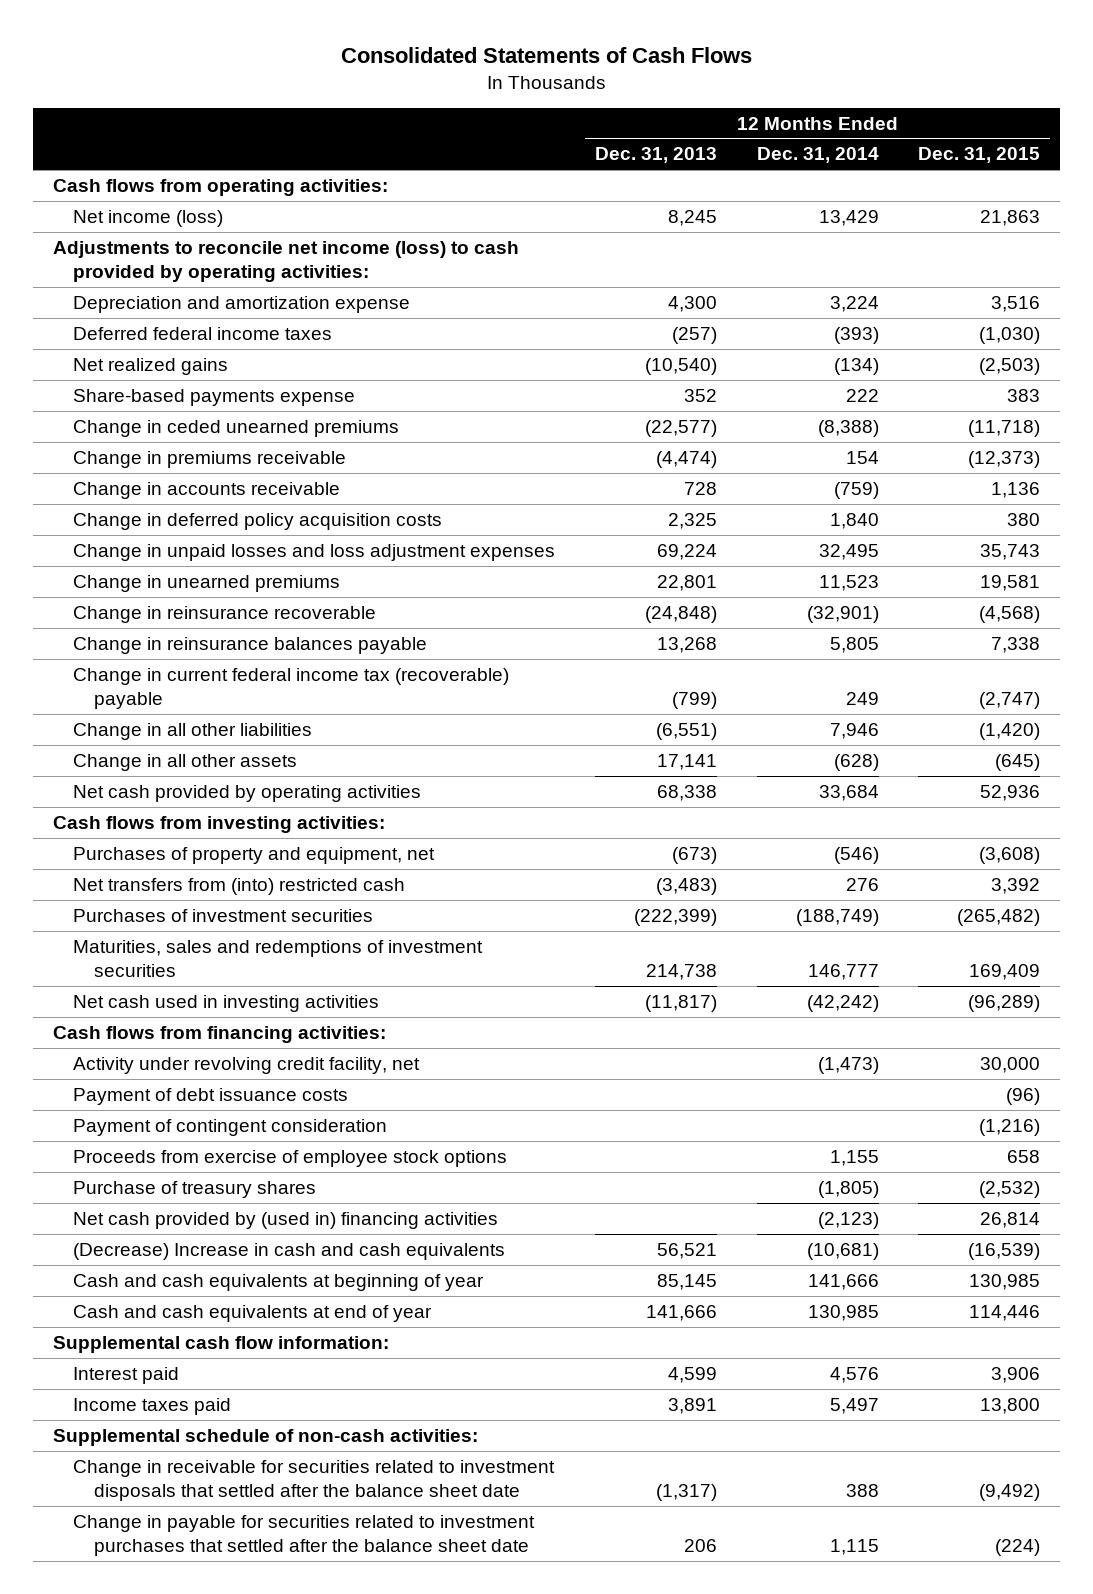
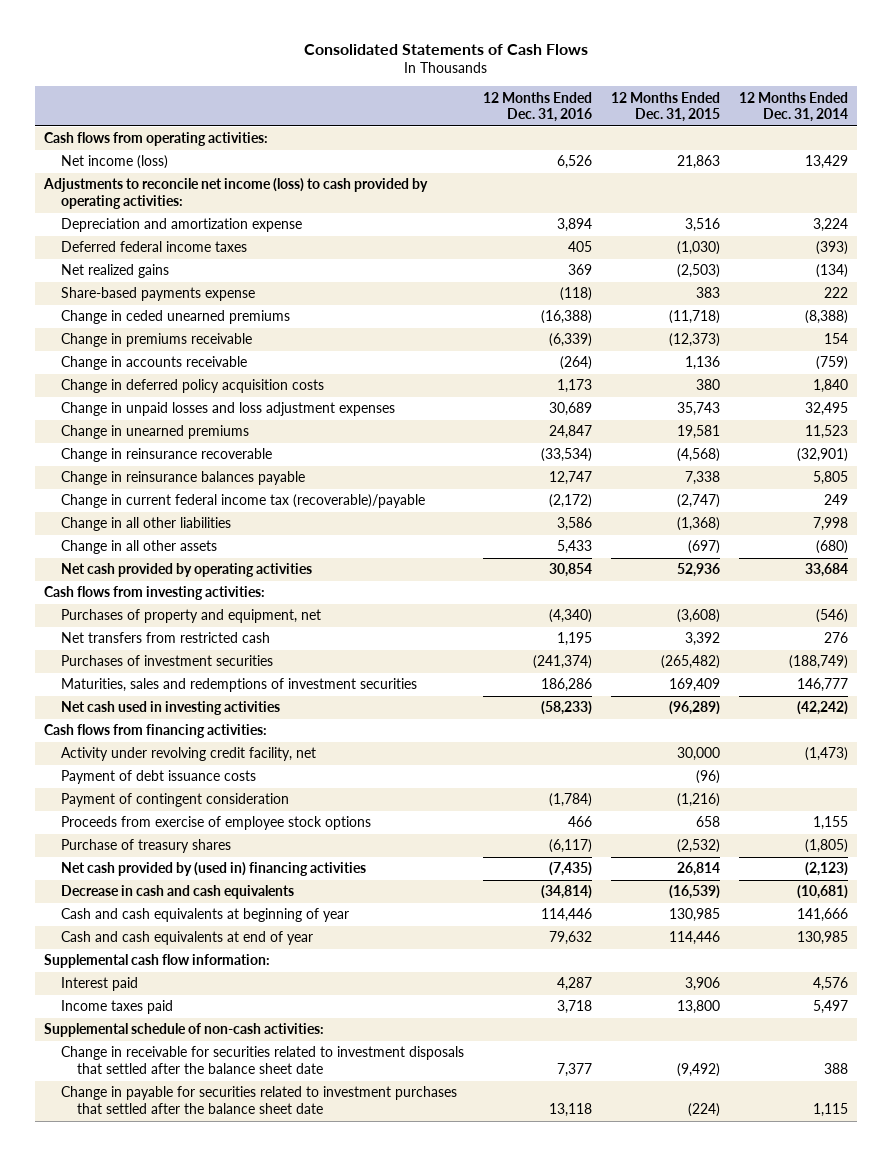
- | 12 Months Ended Dec. 31, 2013 | 12 Months Ended Dec. 31, 2014 | 12 Months Ended Dec. 31, 2015
+ | 12 Months Ended Dec. 31, 2016 | 12 Months Ended Dec. 31, 2015 | 12 Months Ended Dec. 31, 2014
- Change in current federal income tax (recoverable) payable | (799) | 249 | (2,747)
- Change in all other liabilities | (6,551) | 7,946 | (1,420)
- Change in all other assets | 17,141 | (628) | (645)
+ Change in current federal income tax (recoverable)/payable | (2,172) | (2,747) | 249
+ Change in all other liabilities | 3,586 | (1,368) | 7,998
+ Change in all other assets | 5,433 | (697) | (680)
- Net transfers from (into) restricted cash | (3,483) | 276 | 3,392
+ Net transfers from restricted cash | 1,195 | 3,392 | 276
- (Decrease) Increase in cash and cash equivalents | 56,521 | (10,681) | (16,539)
+ Decrease in cash and cash equivalents | (34,814) | (16,539) | (10,681)

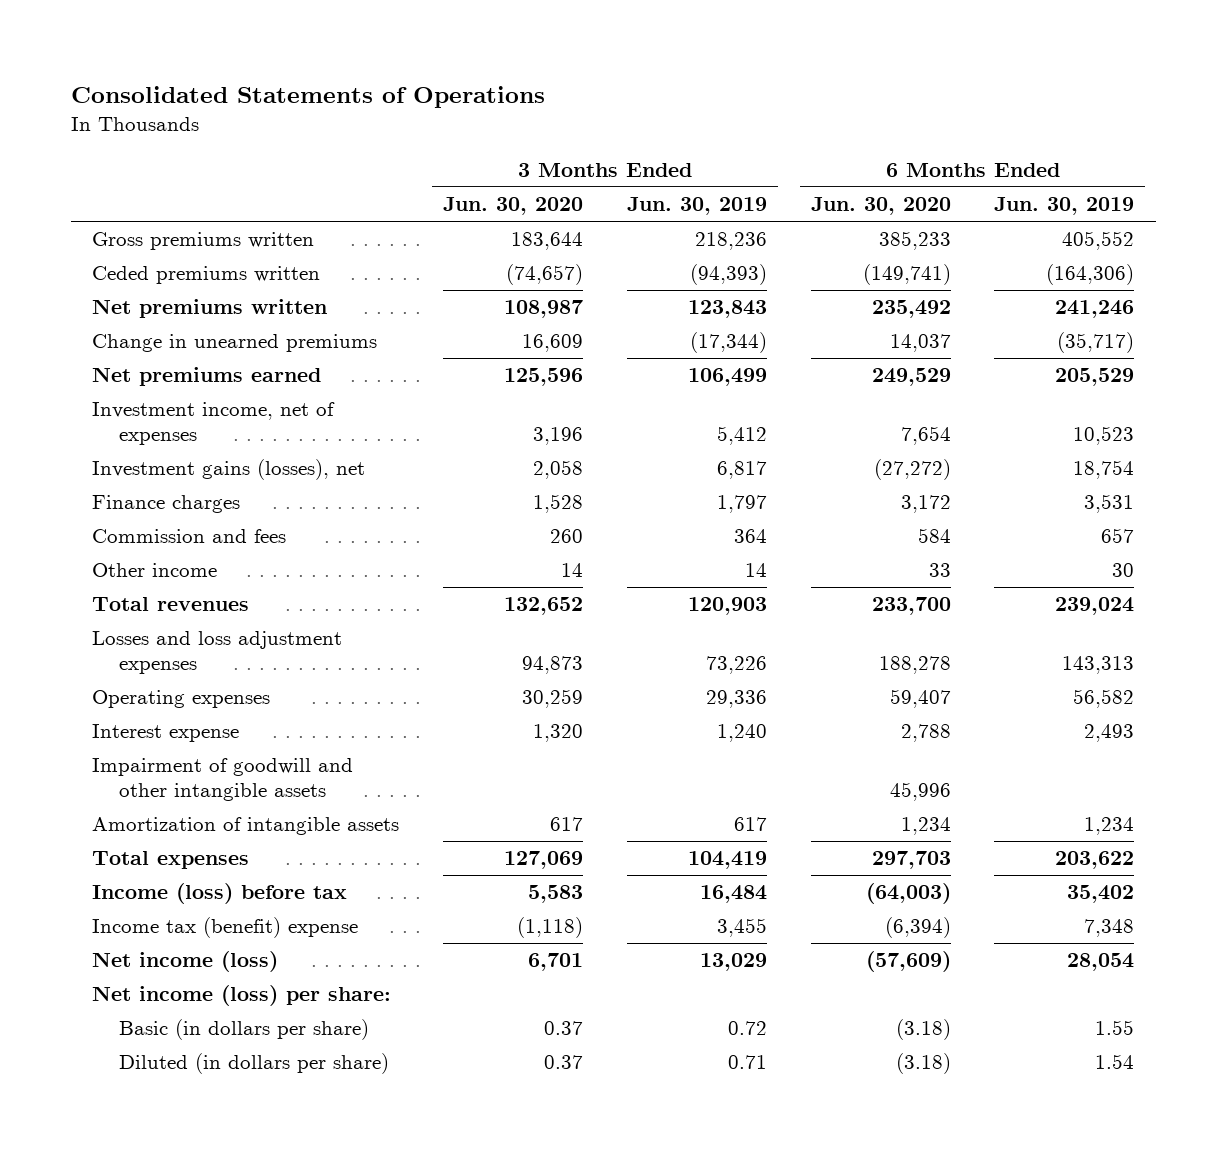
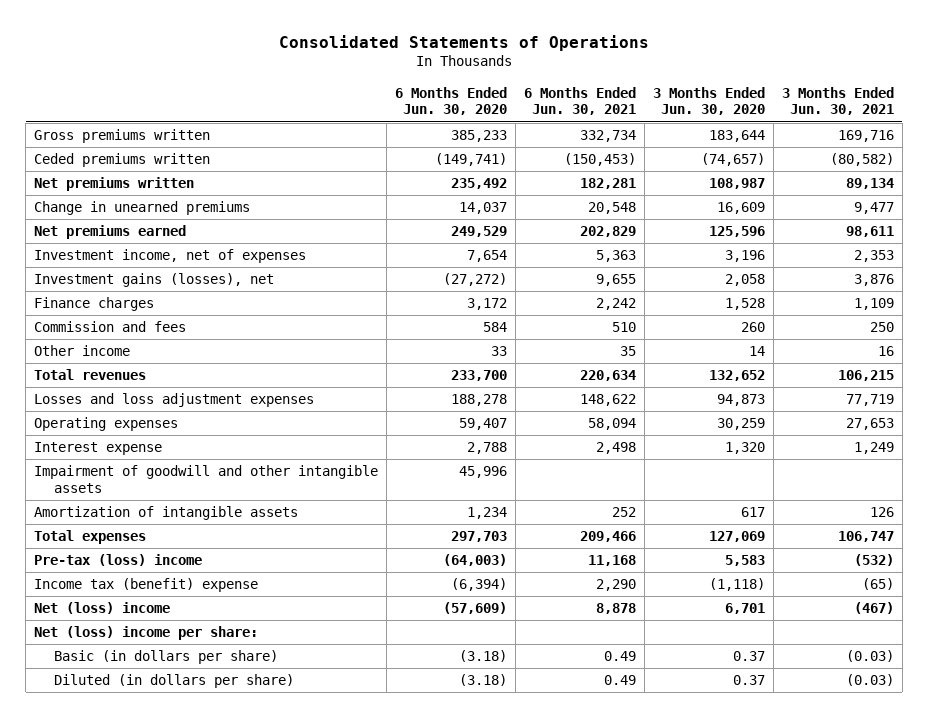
- | 3 Months Ended Jun. 30, 2020 | 3 Months Ended Jun. 30, 2019 | 6 Months Ended Jun. 30, 2020 | 6 Months Ended Jun. 30, 2019
+ | 6 Months Ended Jun. 30, 2020 | 6 Months Ended Jun. 30, 2021 | 3 Months Ended Jun. 30, 2020 | 3 Months Ended Jun. 30, 2021
- Income (loss) before tax | 5,583 | 16,484 | (64,003) | 35,402
+ Pre-tax (loss) income | (64,003) | 11,168 | 5,583 | (532)
- Net income (loss) | 6,701 | 13,029 | (57,609) | 28,054
- Net income (loss) per share:
+ Net (loss) income | (57,609) | 8,878 | 6,701 | (467)
+ Net (loss) income per share:

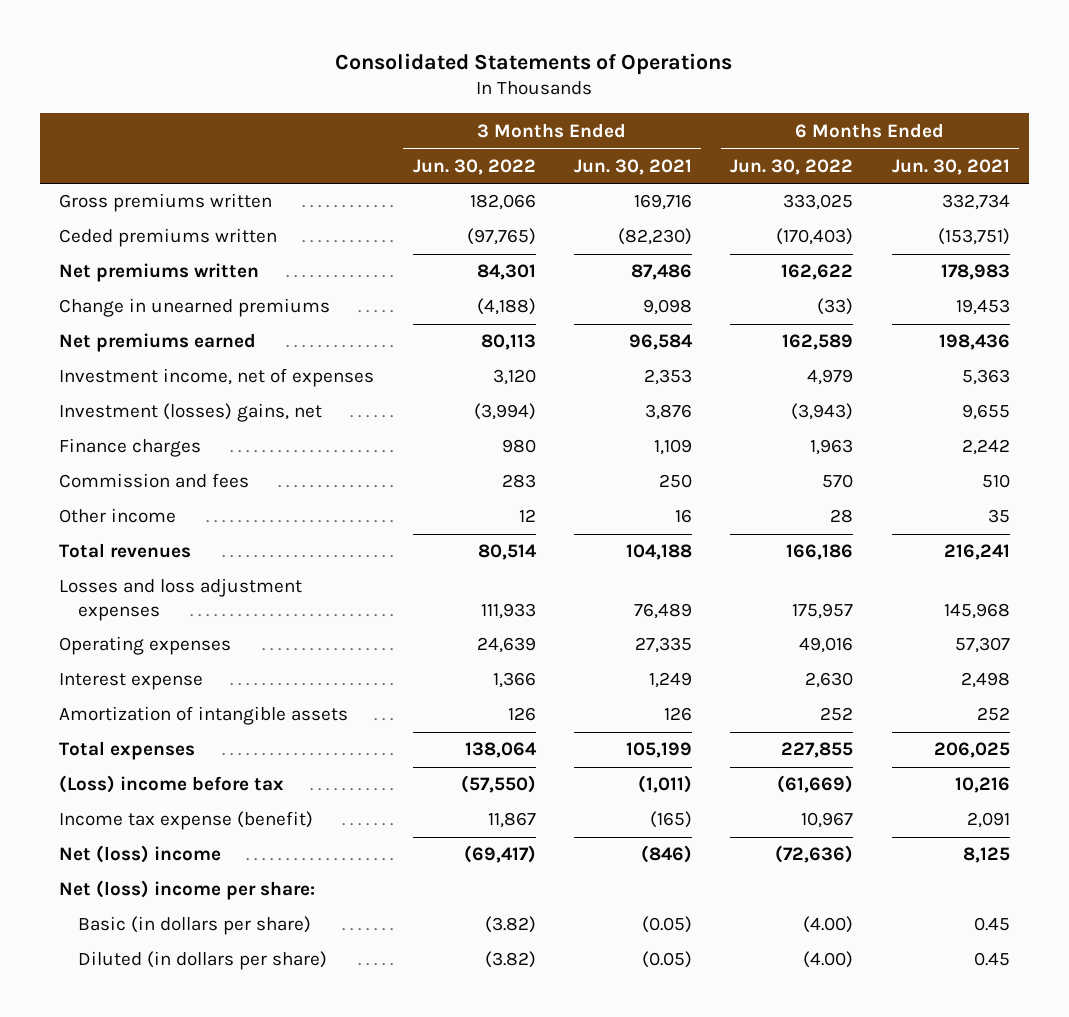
- | 6 Months Ended Jun. 30, 2020 | 6 Months Ended Jun. 30, 2021 | 3 Months Ended Jun. 30, 2020 | 3 Months Ended Jun. 30, 2021
+ | 3 Months Ended Jun. 30, 2022 | 3 Months Ended Jun. 30, 2021 | 6 Months Ended Jun. 30, 2022 | 6 Months Ended Jun. 30, 2021
- Ceded premiums written | (149,741) | (150,453) | (74,657) | (80,582)
- Net premiums written | 235,492 | 182,281 | 108,987 | 89,134
- Change in unearned premiums | 14,037 | 20,548 | 16,609 | 9,477
- Net premiums earned | 249,529 | 202,829 | 125,596 | 98,611
+ Ceded premiums written | (97,765) | (82,230) | (170,403) | (153,751)
+ Net premiums written | 84,301 | 87,486 | 162,622 | 178,983
+ Change in unearned premiums | (4,188) | 9,098 | (33) | 19,453
+ Net premiums earned | 80,113 | 96,584 | 162,589 | 198,436
- Investment gains (losses), net | (27,272) | 9,655 | 2,058 | 3,876
+ Investment (losses) gains, net | (3,994) | 3,876 | (3,943) | 9,655
- Total revenues | 233,700 | 220,634 | 132,652 | 106,215
- Losses and loss adjustment expenses | 188,278 | 148,622 | 94,873 | 77,719
- Operating expenses | 59,407 | 58,094 | 30,259 | 27,653
+ Total revenues | 80,514 | 104,188 | 166,186 | 216,241
+ Losses and loss adjustment expenses | 111,933 | 76,489 | 175,957 | 145,968
+ Operating expenses | 24,639 | 27,335 | 49,016 | 57,307
- Impairment of goodwill and other intangible assets | 45,996 | | |
- Total expenses | 297,703 | 209,466 | 127,069 | 106,747
- Pre-tax (loss) income | (64,003) | 11,168 | 5,583 | (532)
- Income tax (benefit) expense | (6,394) | 2,290 | (1,118) | (65)
- Net (loss) income | (57,609) | 8,878 | 6,701 | (467)
+ Total expenses | 138,064 | 105,199 | 227,855 | 206,025
+ (Loss) income before tax | (57,550) | (1,011) | (61,669) | 10,216
+ Income tax expense (benefit) | 11,867 | (165) | 10,967 | 2,091
+ Net (loss) income | (69,417) | (846) | (72,636) | 8,125
- Basic (in dollars per share) | (3.18) | 0.49 | 0.37 | (0.03)
- Diluted (in dollars per share) | (3.18) | 0.49 | 0.37 | (0.03)
+ Basic (in dollars per share) | (3.82) | (0.05) | (4.00) | 0.45
+ Diluted (in dollars per share) | (3.82) | (0.05) | (4.00) | 0.45

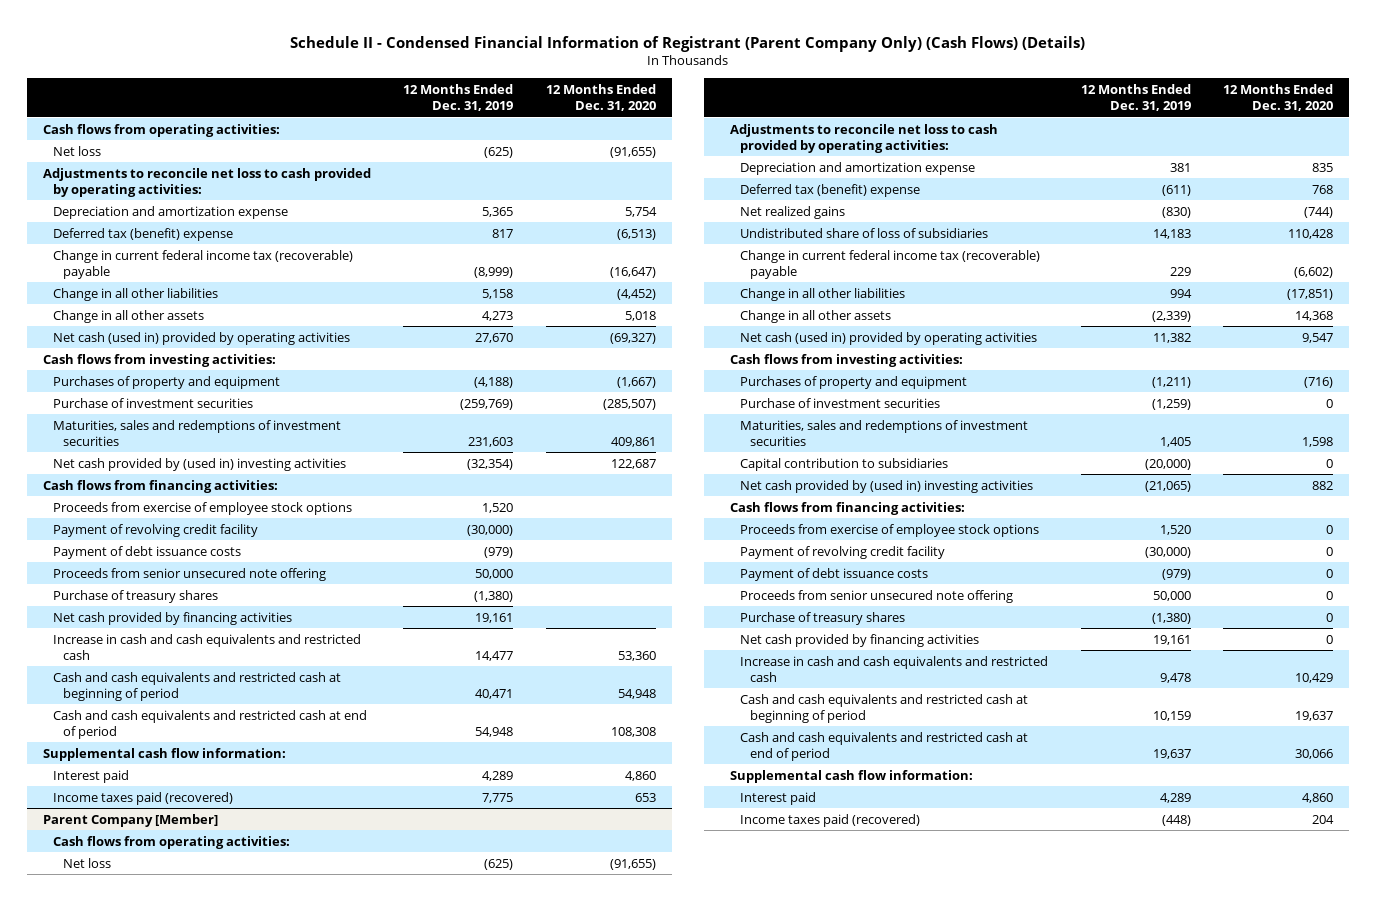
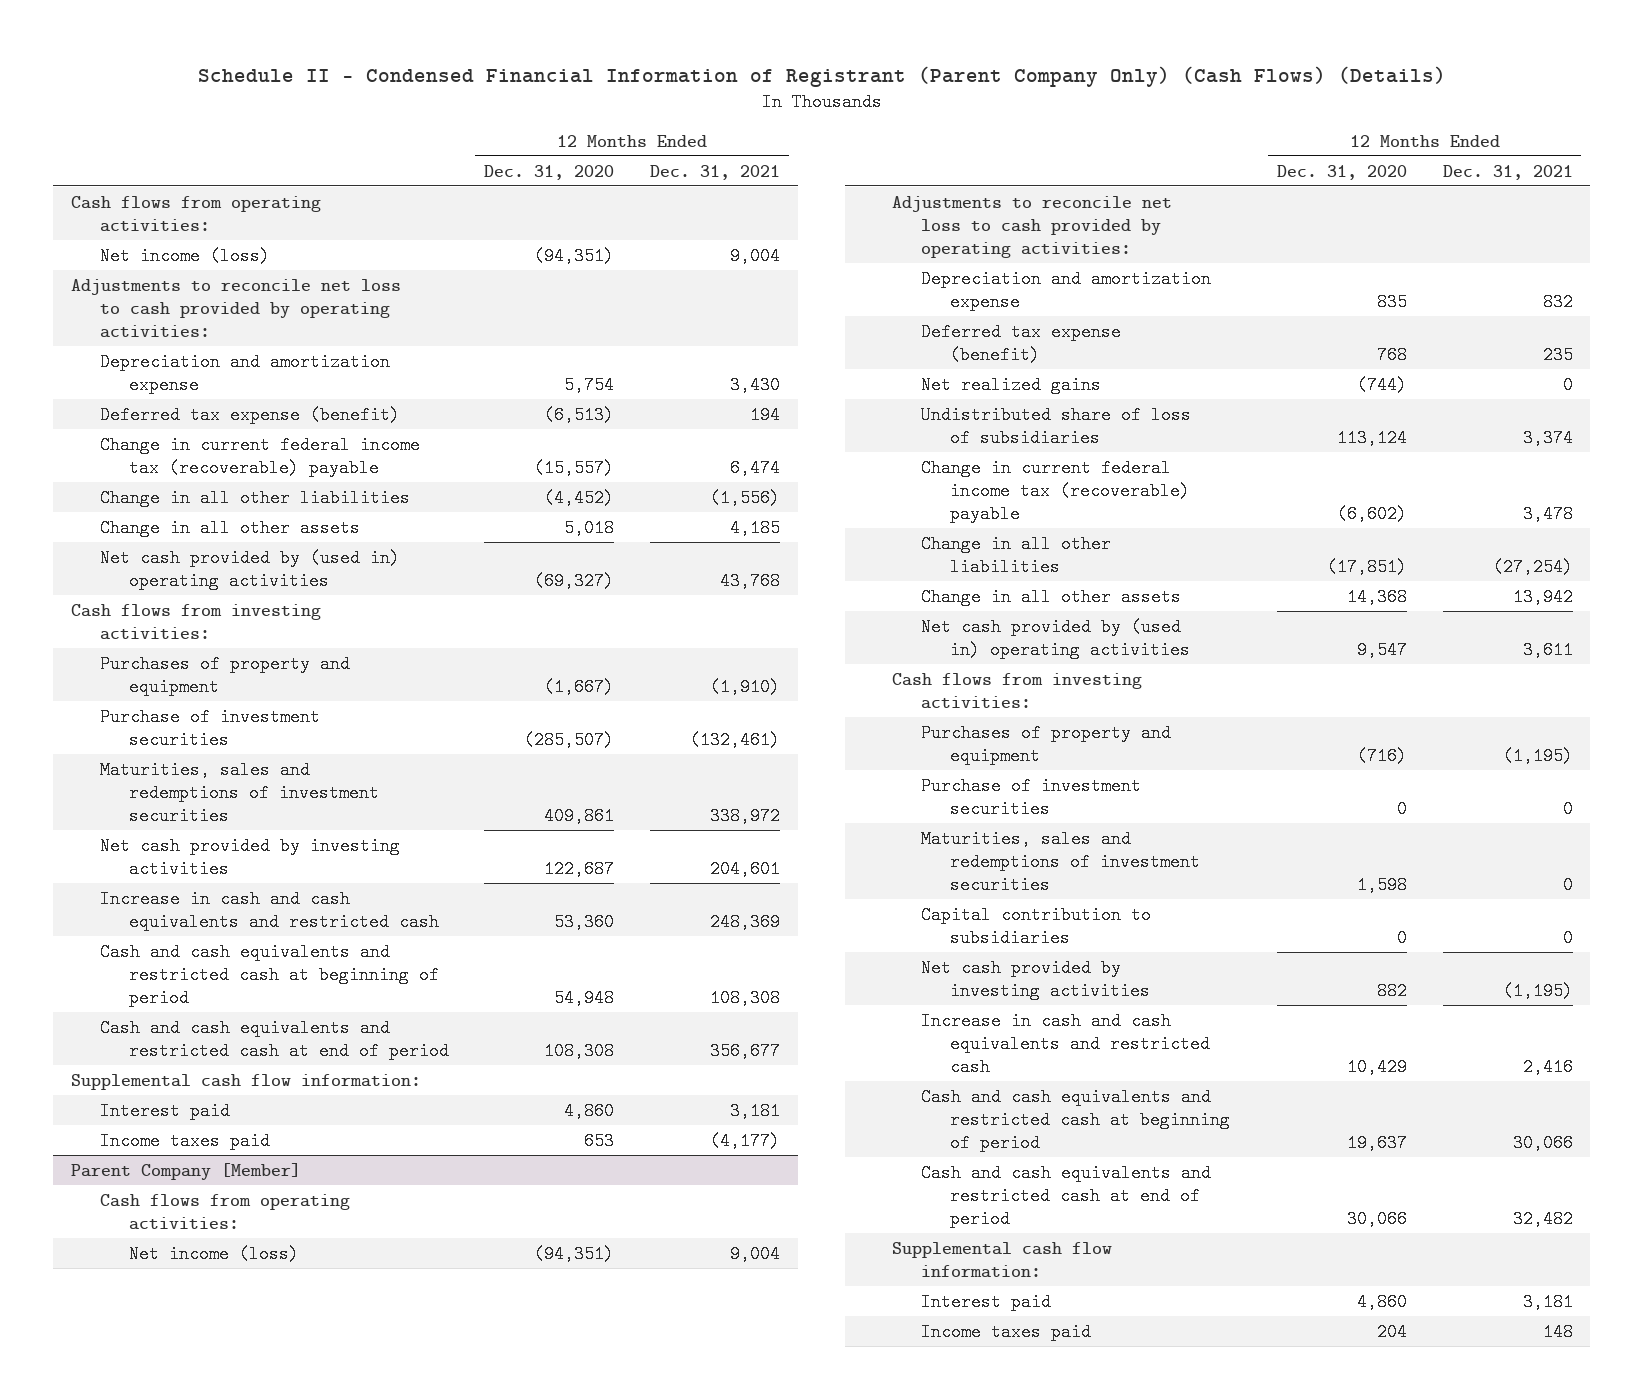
- | 12 Months Ended Dec. 31, 2019 | 12 Months Ended Dec. 31, 2020
+ | 12 Months Ended Dec. 31, 2020 | 12 Months Ended Dec. 31, 2021
- Net loss | (625) | (91,655)
+ Net income (loss) | (94,351) | 9,004
- Deferred tax (benefit) expense | 817 | (6,513)
- Change in current federal income tax (recoverable) payable | (8,999) | (16,647)
+ Deferred tax expense (benefit) | (6,513) | 194
+ Change in current federal income tax (recoverable) payable | (15,557) | 6,474
- Net cash (used in) provided by operating activities | 27,670 | (69,327)
+ Net cash provided by (used in) operating activities | (69,327) | 43,768
- Net cash provided by (used in) investing activities | (32,354) | 122,687
- Cash flows from financing activities:
- Proceeds from exercise of employee stock options | 1,520 |
- Payment of revolving credit facility | (30,000) |
- Payment of debt issuance costs | (979) |
- Proceeds from senior unsecured note offering | 50,000 |
- Purchase of treasury shares | (1,380) |
- Net cash provided by financing activities | 19,161 |
+ Net cash provided by investing activities | 122,687 | 204,601
- Income taxes paid (recovered) | 7,775 | 653
+ Income taxes paid | 653 | (4,177)
@ Parent Company [Member]
- Net loss | (625) | (91,655)
+ Net income (loss) | (94,351) | 9,004
- Deferred tax (benefit) expense | (611) | 768
+ Deferred tax expense (benefit) | 768 | 235
- Undistributed share of loss of subsidiaries | 14,183 | 110,428
+ Undistributed share of loss of subsidiaries | 113,124 | 3,374
- Net cash (used in) provided by operating activities | 11,382 | 9,547
+ Net cash provided by (used in) operating activities | 9,547 | 3,611
- Net cash provided by (used in) investing activities | (21,065) | 882
- Cash flows from financing activities:
- Proceeds from exercise of employee stock options | 1,520 | 0
- Payment of revolving credit facility | (30,000) | 0
- Payment of debt issuance costs | (979) | 0
- Proceeds from senior unsecured note offering | 50,000 | 0
- Purchase of treasury shares | (1,380) | 0
- Net cash provided by financing activities | 19,161 | 0
+ Net cash provided by investing activities | 882 | (1,195)
- Income taxes paid (recovered) | (448) | 204
+ Income taxes paid | 204 | 148

